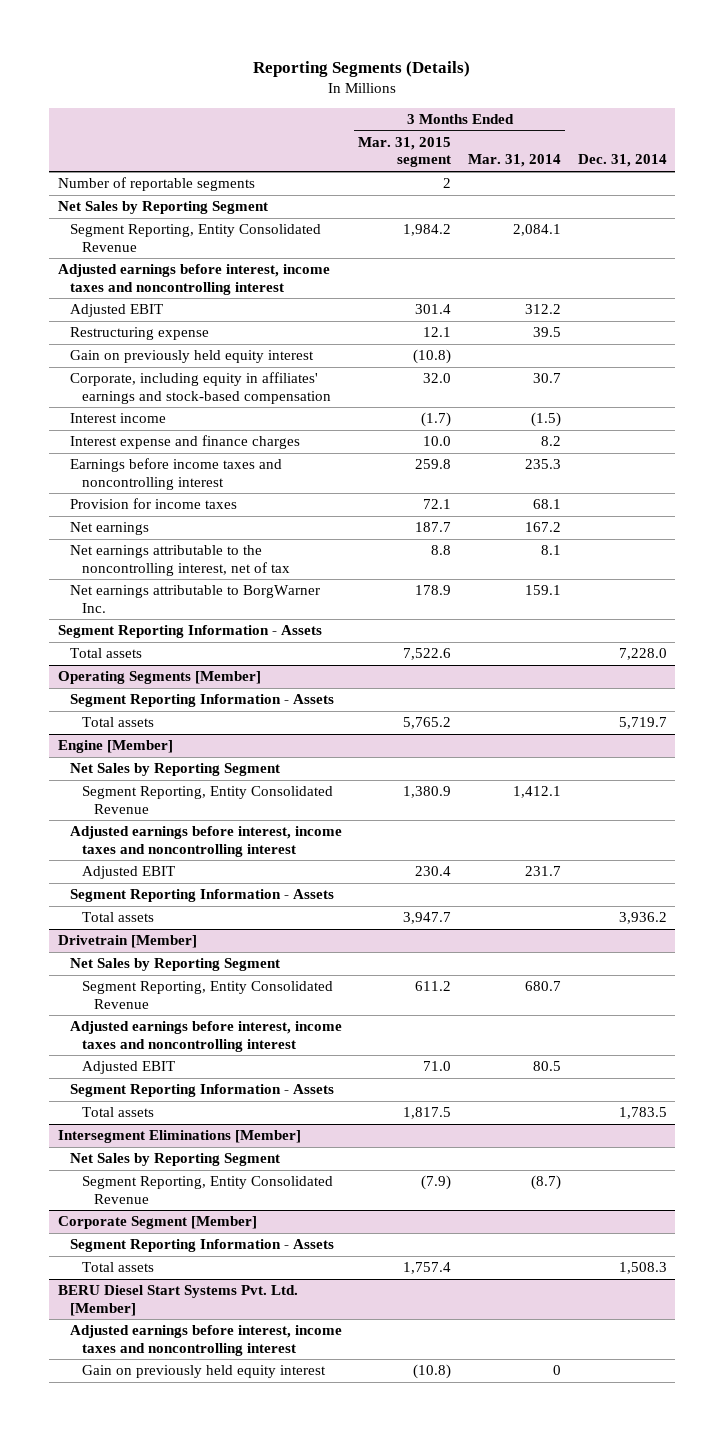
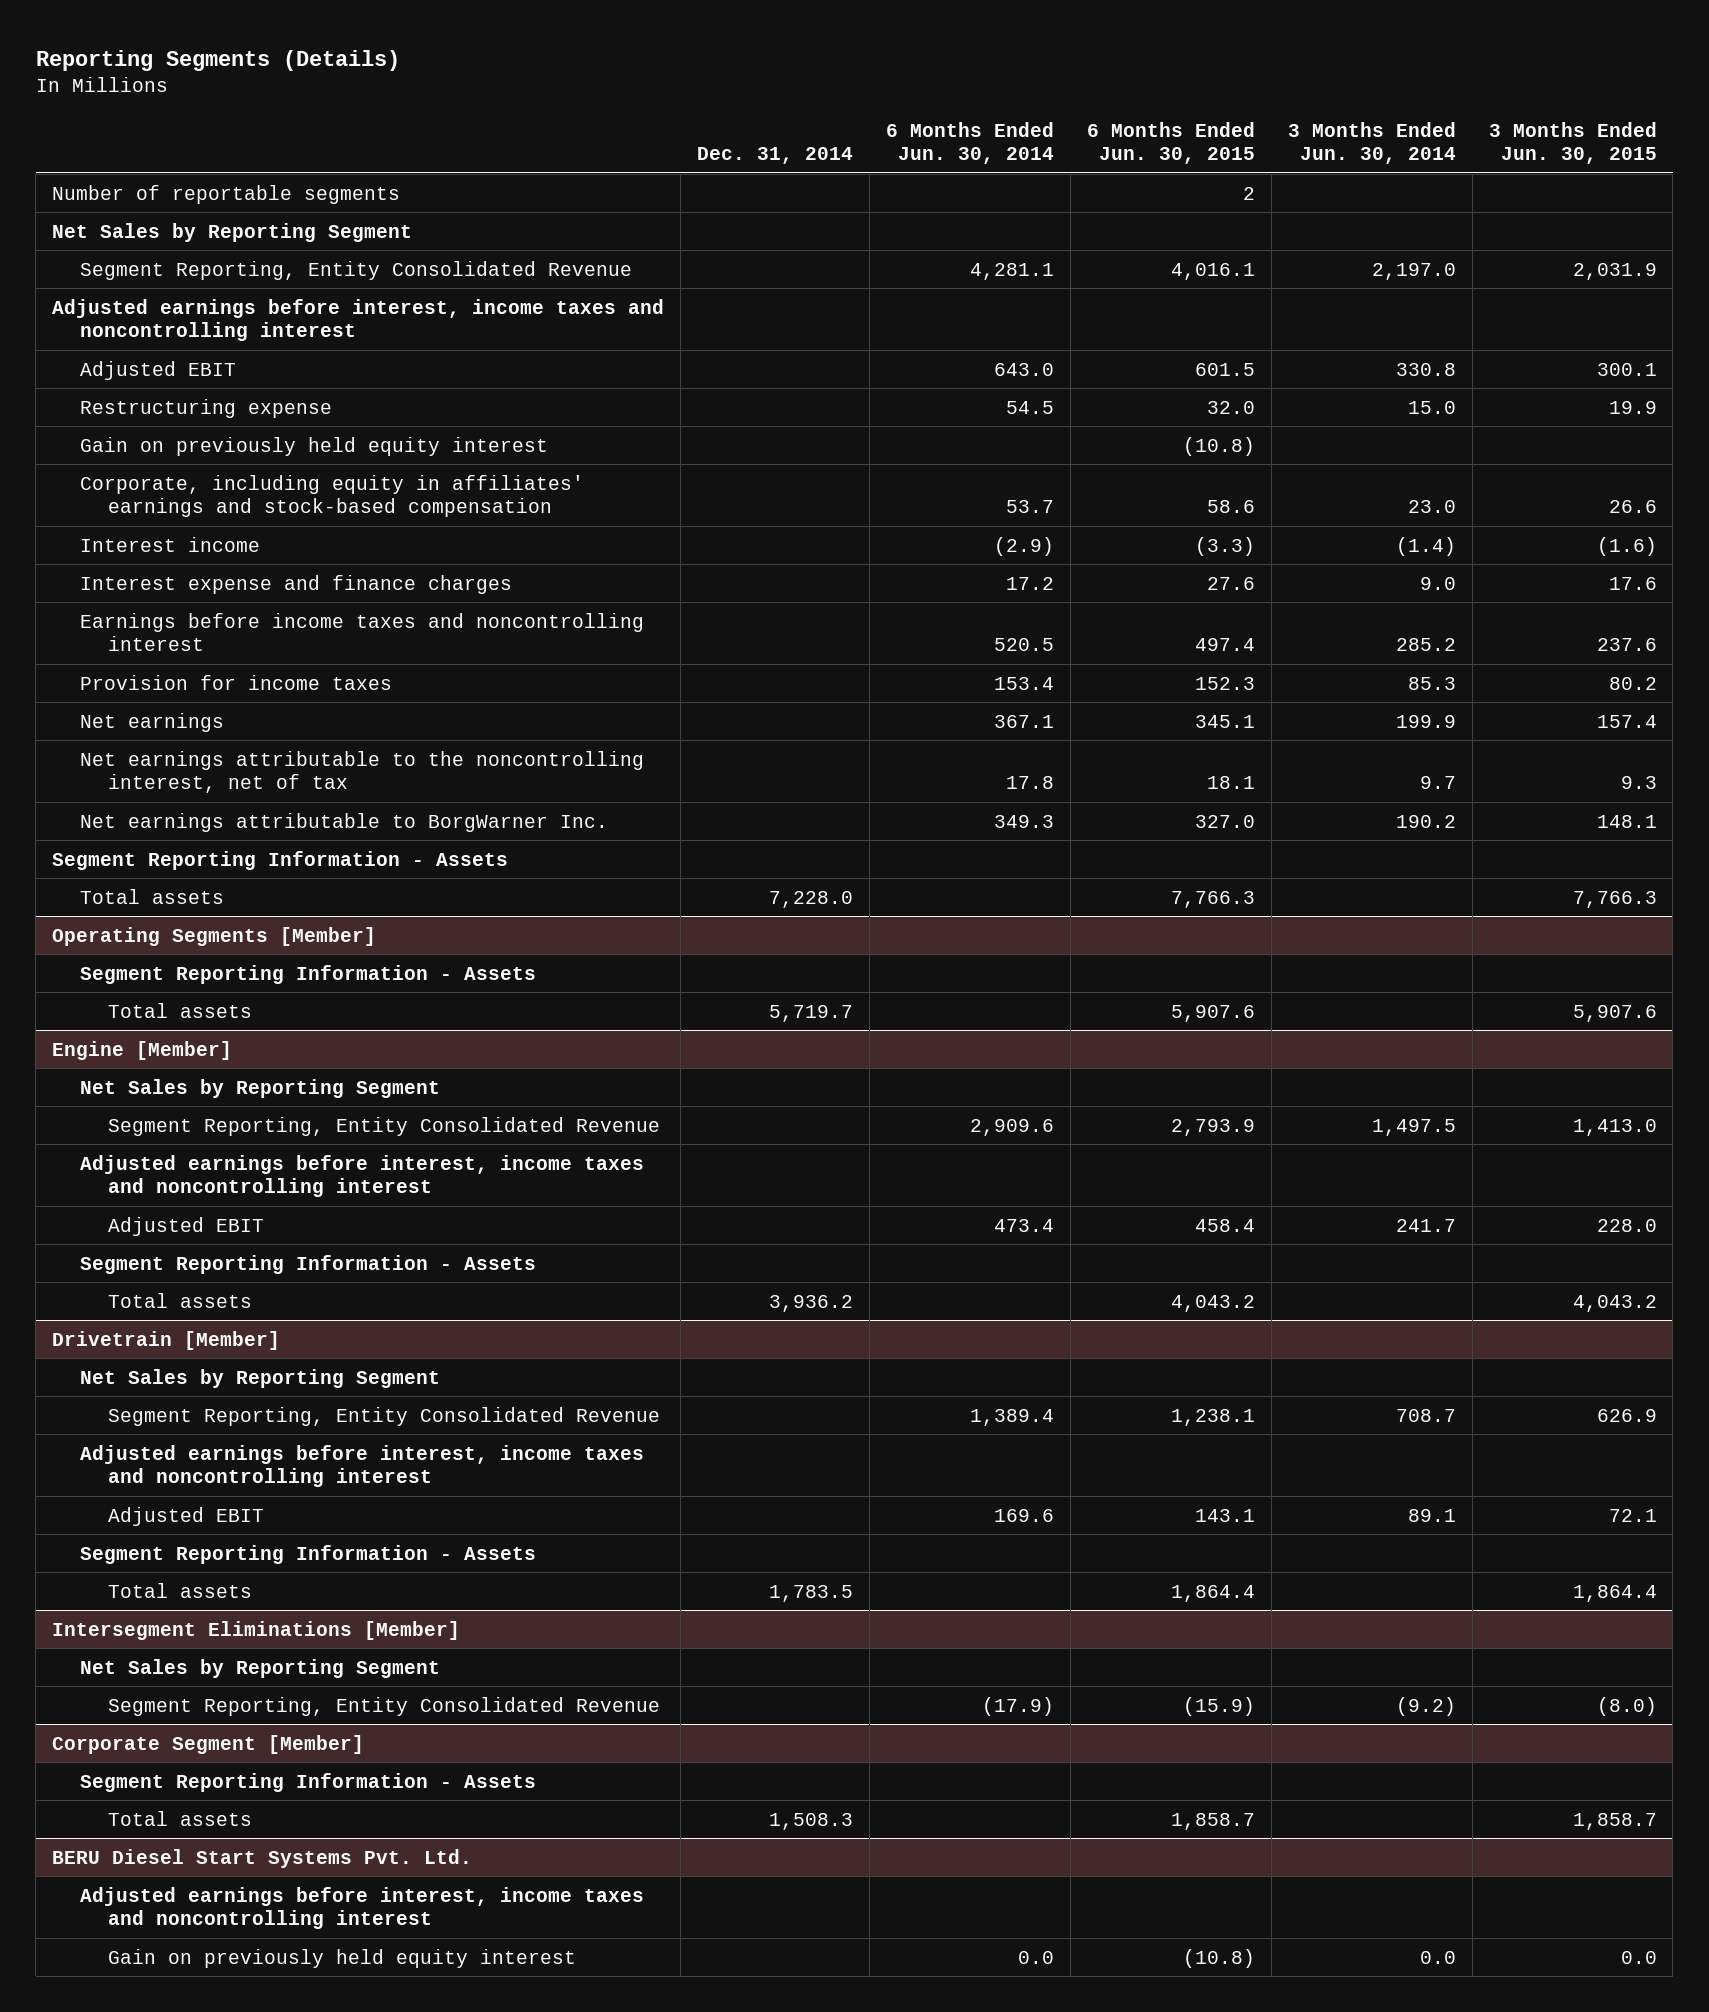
- | 3 Months Ended Mar. 31, 2015 segment | 3 Months Ended Mar. 31, 2014 | Dec. 31, 2014
+ | Dec. 31, 2014 | 6 Months Ended Jun. 30, 2014 | 6 Months Ended Jun. 30, 2015 | 3 Months Ended Jun. 30, 2014 | 3 Months Ended Jun. 30, 2015
- BERU Diesel Start Systems Pvt. Ltd. [Member]
+ BERU Diesel Start Systems Pvt. Ltd.

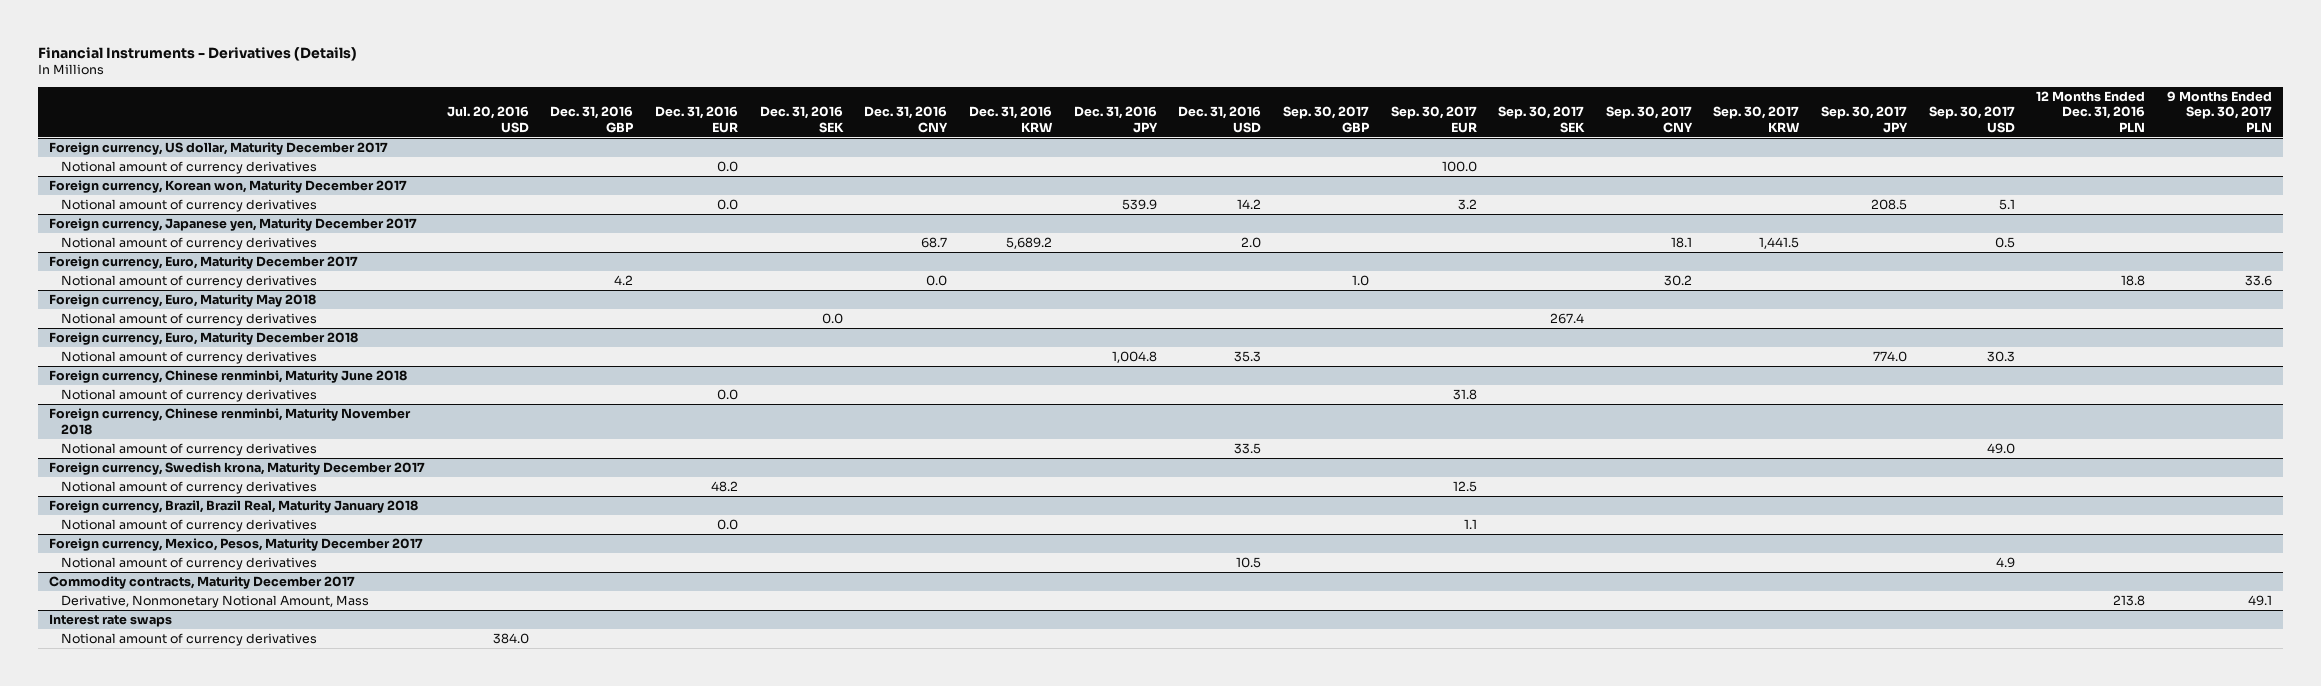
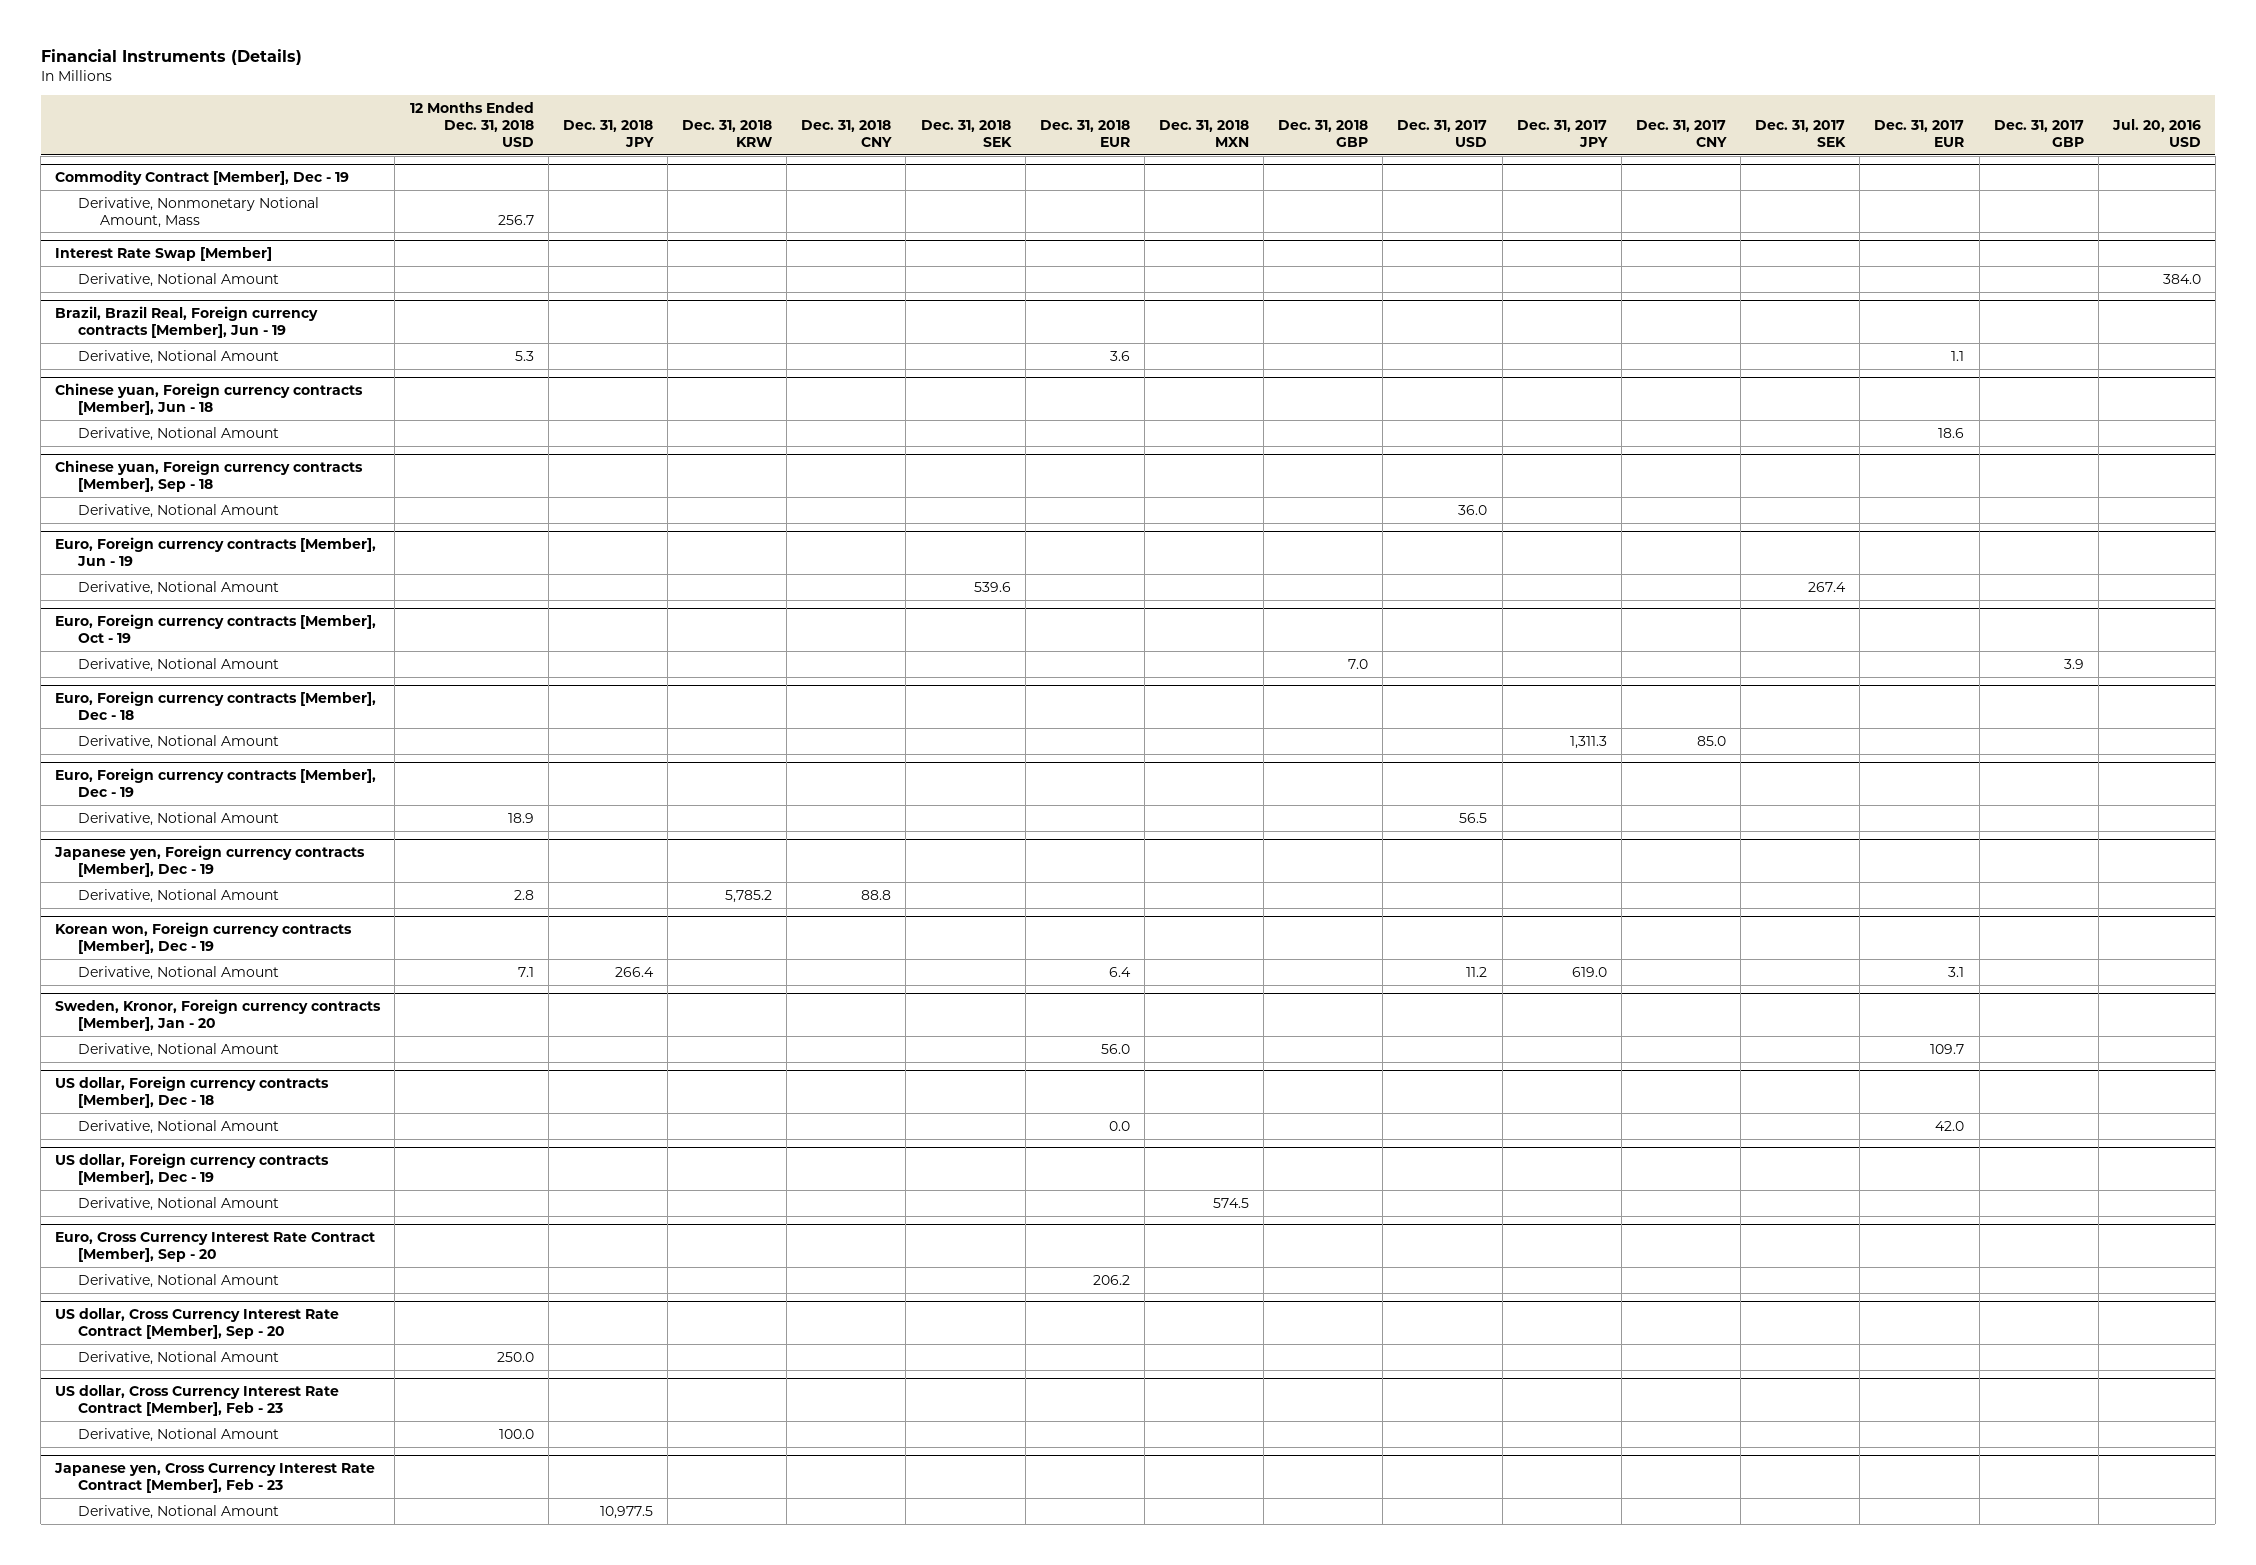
- Financial Instruments - Derivatives (Details)
+ Financial Instruments (Details)
- | Jul. 20, 2016 USD | Dec. 31, 2016 GBP | Dec. 31, 2016 EUR | Dec. 31, 2016 SEK | Dec. 31, 2016 CNY | Dec. 31, 2016 KRW | Dec. 31, 2016 JPY | Dec. 31, 2016 USD | Sep. 30, 2017 GBP | Sep. 30, 2017 EUR | Sep. 30, 2017 SEK | Sep. 30, 2017 CNY | Sep. 30, 2017 KRW | Sep. 30, 2017 JPY | Sep. 30, 2017 USD | 12 Months Ended Dec. 31, 2016 PLN | 9 Months Ended Sep. 30, 2017 PLN
+ | 12 Months Ended Dec. 31, 2018 USD | Dec. 31, 2018 JPY | Dec. 31, 2018 KRW | Dec. 31, 2018 CNY | Dec. 31, 2018 SEK | Dec. 31, 2018 EUR | Dec. 31, 2018 MXN | Dec. 31, 2018 GBP | Dec. 31, 2017 USD | Dec. 31, 2017 JPY | Dec. 31, 2017 CNY | Dec. 31, 2017 SEK | Dec. 31, 2017 EUR | Dec. 31, 2017 GBP | Jul. 20, 2016 USD
- Foreign currency, US dollar, Maturity December 2017
- Notional amount of currency derivatives | | | 0.0 | | | | | | | 100.0 | | | | | | |
- Foreign currency, Korean won, Maturity December 2017
- Notional amount of currency derivatives | | | 0.0 | | | | 539.9 | 14.2 | | 3.2 | | | | 208.5 | 5.1 | |
- Foreign currency, Japanese yen, Maturity December 2017
- Notional amount of currency derivatives | | | | | 68.7 | 5,689.2 | | 2.0 | | | | 18.1 | 1,441.5 | | 0.5 | |
- Foreign currency, Euro, Maturity December 2017
- Notional amount of currency derivatives | | 4.2 | | | 0.0 | | | | 1.0 | | | 30.2 | | | | 18.8 | 33.6
- Foreign currency, Euro, Maturity May 2018
- Notional amount of currency derivatives | | | | 0.0 | | | | | | | 267.4 | | | | | |
- Foreign currency, Euro, Maturity December 2018
- Notional amount of currency derivatives | | | | | | | 1,004.8 | 35.3 | | | | | | 774.0 | 30.3 | |
- Foreign currency, Chinese renminbi, Maturity June 2018
- Notional amount of currency derivatives | | | 0.0 | | | | | | | 31.8 | | | | | | |
- Foreign currency, Chinese renminbi, Maturity November 2018
- Notional amount of currency derivatives | | | | | | | | 33.5 | | | | | | | 49.0 | |
- Foreign currency, Swedish krona, Maturity December 2017
- Notional amount of currency derivatives | | | 48.2 | | | | | | | 12.5 | | | | | | |
- Foreign currency, Brazil, Brazil Real, Maturity January 2018
- Notional amount of currency derivatives | | | 0.0 | | | | | | | 1.1 | | | | | | |
- Foreign currency, Mexico, Pesos, Maturity December 2017
- Notional amount of currency derivatives | | | | | | | | 10.5 | | | | | | | 4.9 | |
- Commodity contracts, Maturity December 2017
- Derivative, Nonmonetary Notional Amount, Mass | | | | | | | | | | | | | | | | 213.8 | 49.1
- Interest rate swaps
- Notional amount of currency derivatives | 384.0 | | | | | | | | | | | | | | | |
+ Commodity Contract [Member], Dec - 19
+ Derivative, Nonmonetary Notional Amount, Mass | 256.7 | | | | | | | | | | | | | |
+ Interest Rate Swap [Member]
+ Derivative, Notional Amount | | | | | | | | | | | | | | | 384.0
+ Brazil, Brazil Real, Foreign currency contracts [Member], Jun - 19
+ Derivative, Notional Amount | 5.3 | | | | | 3.6 | | | | | | | 1.1 | |
+ Chinese yuan, Foreign currency contracts [Member], Jun - 18
+ Derivative, Notional Amount | | | | | | | | | | | | | 18.6 | |
+ Chinese yuan, Foreign currency contracts [Member], Sep - 18
+ Derivative, Notional Amount | | | | | | | | | 36.0 | | | | | |
+ Euro, Foreign currency contracts [Member], Jun - 19
+ Derivative, Notional Amount | | | | | 539.6 | | | | | | | 267.4 | | |
+ Euro, Foreign currency contracts [Member], Oct - 19
+ Derivative, Notional Amount | | | | | | | | 7.0 | | | | | | 3.9 |
+ Euro, Foreign currency contracts [Member], Dec - 18
+ Derivative, Notional Amount | | | | | | | | | | 1,311.3 | 85.0 | | | |
+ Euro, Foreign currency contracts [Member], Dec - 19
+ Derivative, Notional Amount | 18.9 | | | | | | | | 56.5 | | | | | |
+ Japanese yen, Foreign currency contracts [Member], Dec - 19
+ Derivative, Notional Amount | 2.8 | | 5,785.2 | 88.8 | | | | | | | | | | |
+ Korean won, Foreign currency contracts [Member], Dec - 19
+ Derivative, Notional Amount | 7.1 | 266.4 | | | | 6.4 | | | 11.2 | 619.0 | | | 3.1 | |
+ Sweden, Kronor, Foreign currency contracts [Member], Jan - 20
+ Derivative, Notional Amount | | | | | | 56.0 | | | | | | | 109.7 | |
+ US dollar, Foreign currency contracts [Member], Dec - 18
+ Derivative, Notional Amount | | | | | | 0.0 | | | | | | | 42.0 | |
+ US dollar, Foreign currency contracts [Member], Dec - 19
+ Derivative, Notional Amount | | | | | | | 574.5 | | | | | | | |
+ Euro, Cross Currency Interest Rate Contract [Member], Sep - 20
+ Derivative, Notional Amount | | | | | | 206.2 | | | | | | | | |
+ US dollar, Cross Currency Interest Rate Contract [Member], Sep - 20
+ Derivative, Notional Amount | 250.0 | | | | | | | | | | | | | |
+ US dollar, Cross Currency Interest Rate Contract [Member], Feb - 23
+ Derivative, Notional Amount | 100.0 | | | | | | | | | | | | | |
+ Japanese yen, Cross Currency Interest Rate Contract [Member], Feb - 23
+ Derivative, Notional Amount | | 10,977.5 | | | | | | | | | | | | |

